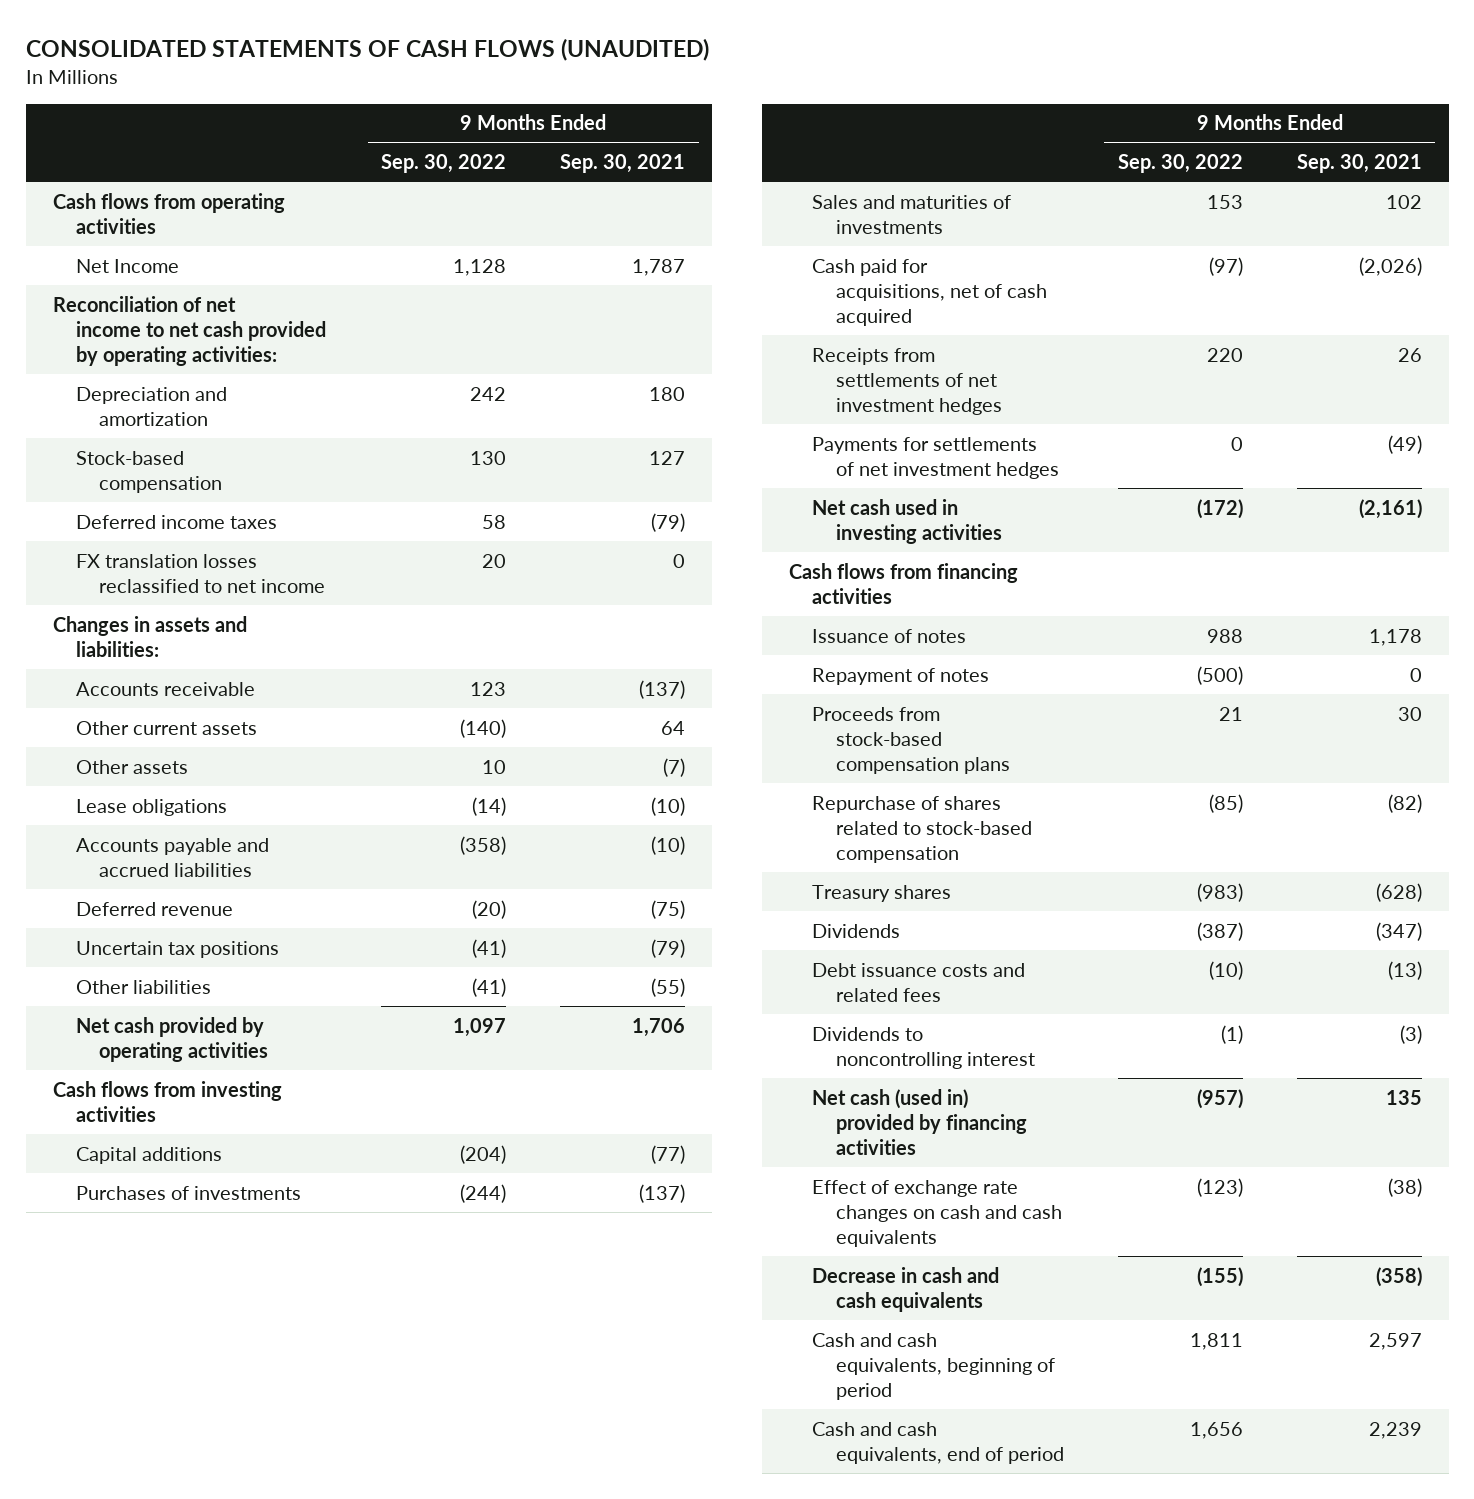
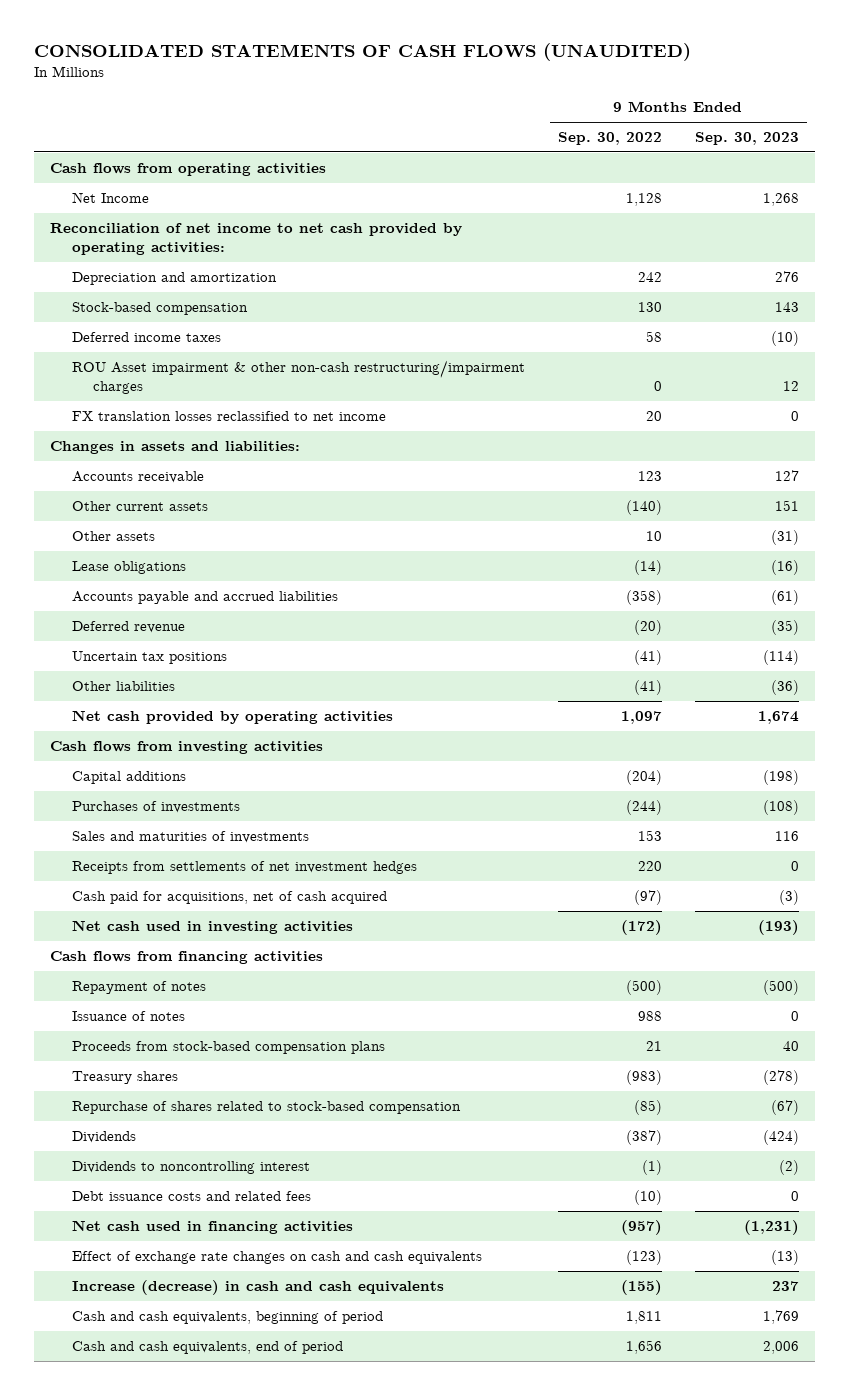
- | 9 Months Ended Sep. 30, 2022 | 9 Months Ended Sep. 30, 2021
+ | 9 Months Ended Sep. 30, 2022 | 9 Months Ended Sep. 30, 2023
+ ROU Asset impairment & other non-cash restructuring/impairment charges | 0 | 12
- Payments for settlements of net investment hedges | 0 | (49)
moved down: Cash paid for acquisitions, net of cash acquired | (97) | (3)
moved down: Issuance of notes | 988 | 0
moved down: Repurchase of shares related to stock-based compensation | (85) | (67)
- Net cash (used in) provided by financing activities | (957) | 135
moved down: Debt issuance costs and related fees | (10) | 0
+ Net cash used in financing activities | (957) | (1,231)
- Decrease in cash and cash equivalents | (155) | (358)
+ Increase (decrease) in cash and cash equivalents | (155) | 237

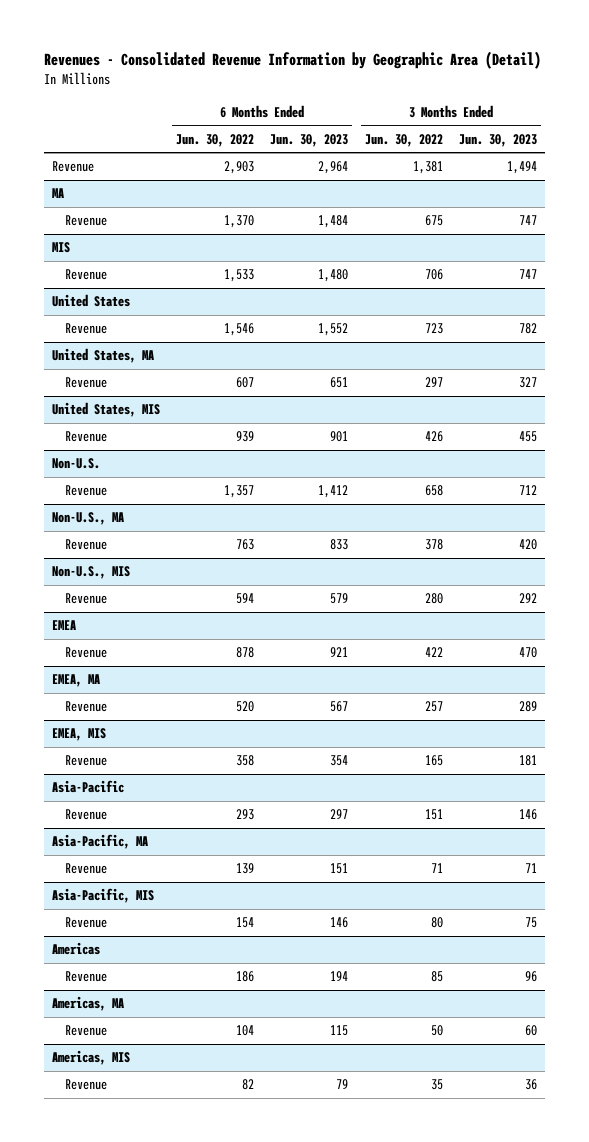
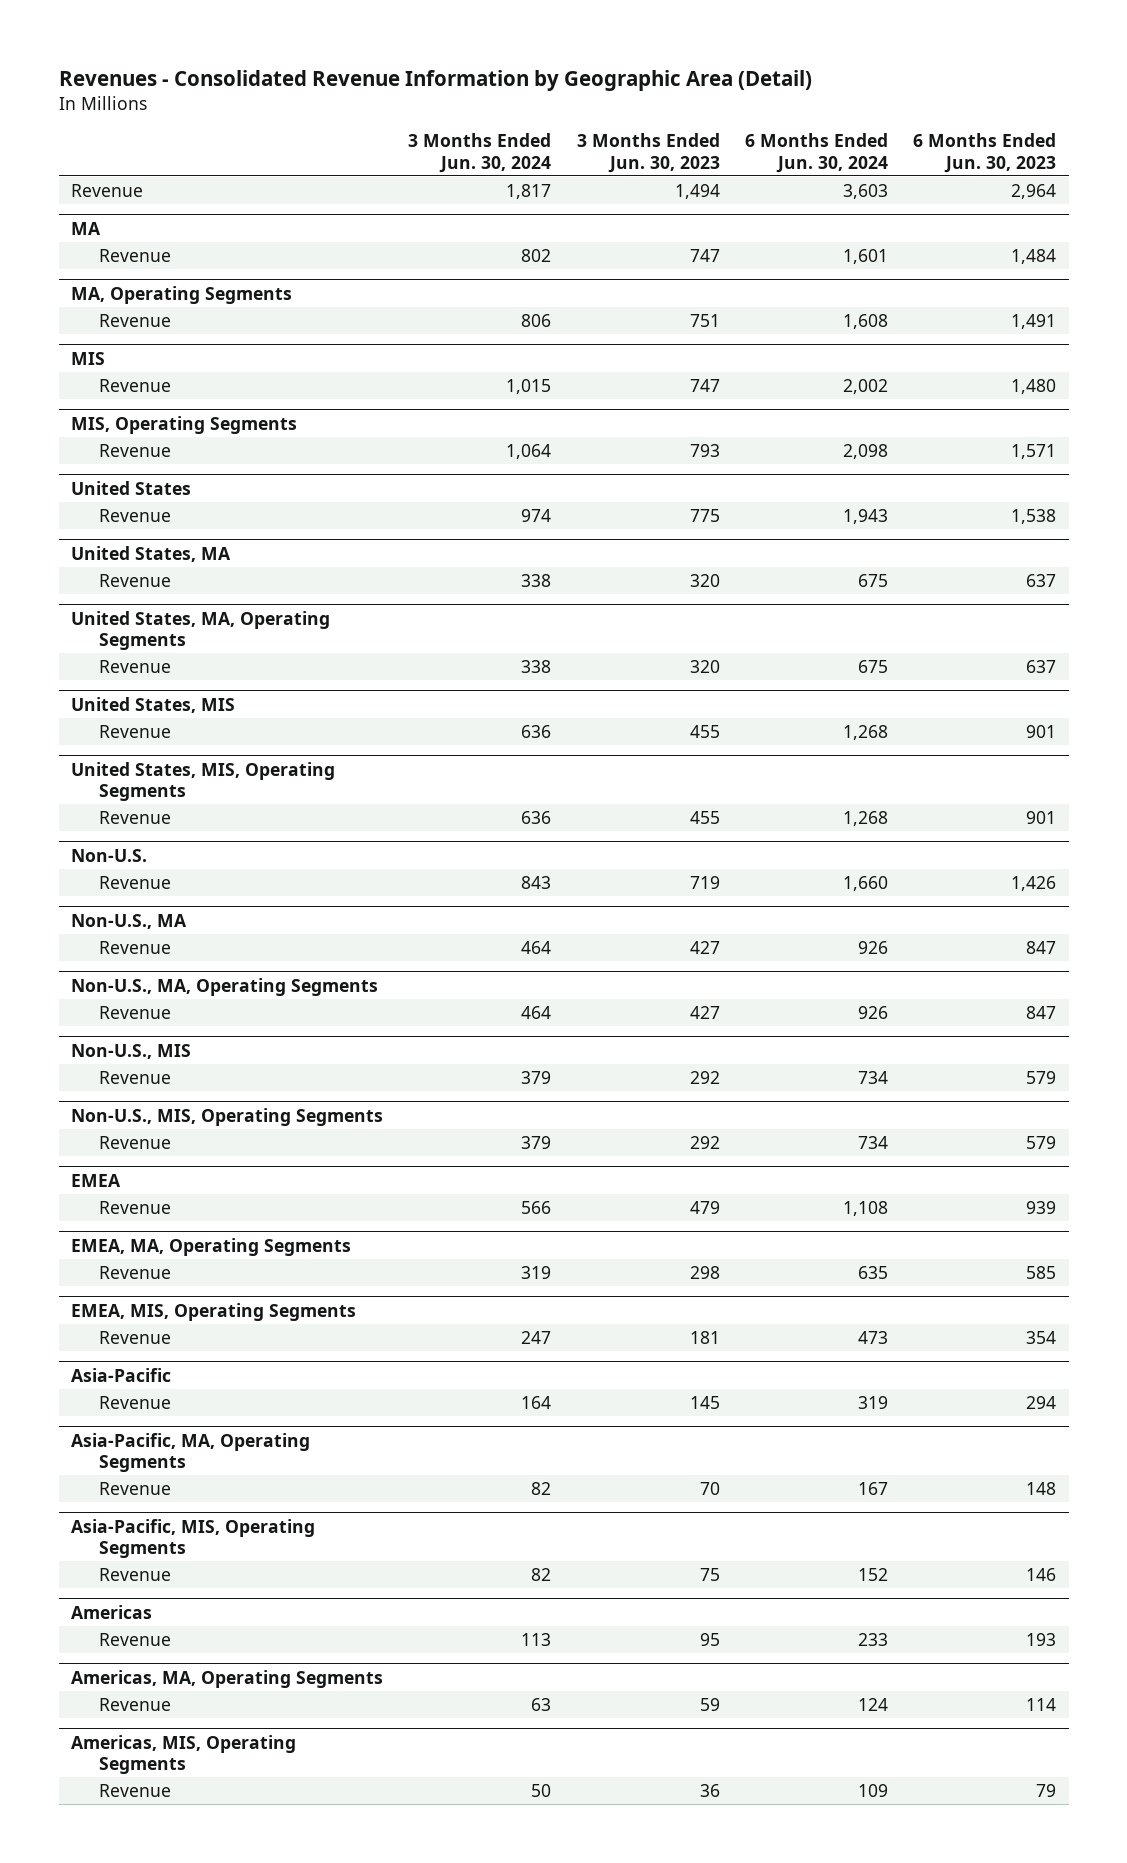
- | 6 Months Ended Jun. 30, 2022 | 6 Months Ended Jun. 30, 2023 | 3 Months Ended Jun. 30, 2022 | 3 Months Ended Jun. 30, 2023
+ | 3 Months Ended Jun. 30, 2024 | 3 Months Ended Jun. 30, 2023 | 6 Months Ended Jun. 30, 2024 | 6 Months Ended Jun. 30, 2023
+ MA, Operating Segments
+ Revenue | 806 | 751 | 1,608 | 1,491
+ MIS, Operating Segments
+ Revenue | 1,064 | 793 | 2,098 | 1,571
@ United States
- Revenue | 1,546 | 1,552 | 723 | 782
+ Revenue | 974 | 775 | 1,943 | 1,538
@ United States, MA
- Revenue | 607 | 651 | 297 | 327
+ Revenue | 338 | 320 | 675 | 637
+ United States, MA, Operating Segments
+ Revenue | 338 | 320 | 675 | 637
+ United States, MIS, Operating Segments
+ Revenue | 636 | 455 | 1,268 | 901
@ Non-U.S.
- Revenue | 1,357 | 1,412 | 658 | 712
+ Revenue | 843 | 719 | 1,660 | 1,426
@ Non-U.S., MA
- Revenue | 763 | 833 | 378 | 420
+ Revenue | 464 | 427 | 926 | 847
+ Non-U.S., MA, Operating Segments
+ Revenue | 464 | 427 | 926 | 847
+ Non-U.S., MIS, Operating Segments
+ Revenue | 379 | 292 | 734 | 579
@ EMEA
- Revenue | 878 | 921 | 422 | 470
- EMEA, MA
- Revenue | 520 | 567 | 257 | 289
- EMEA, MIS
@ EMEA
+ Revenue | 566 | 479 | 1,108 | 939
+ EMEA, MA, Operating Segments
+ Revenue | 319 | 298 | 635 | 585
+ EMEA, MIS, Operating Segments
@ Asia-Pacific
- Revenue | 293 | 297 | 151 | 146
- Asia-Pacific, MA
- Revenue | 139 | 151 | 71 | 71
- Asia-Pacific, MIS
@ Asia-Pacific
+ Revenue | 164 | 145 | 319 | 294
+ Asia-Pacific, MA, Operating Segments
+ Revenue | 82 | 70 | 167 | 148
+ Asia-Pacific, MIS, Operating Segments
@ Americas
- Revenue | 186 | 194 | 85 | 96
- Americas, MA
- Revenue | 104 | 115 | 50 | 60
- Americas, MIS
@ Americas
+ Revenue | 113 | 95 | 233 | 193
+ Americas, MA, Operating Segments
+ Revenue | 63 | 59 | 124 | 114
+ Americas, MIS, Operating Segments

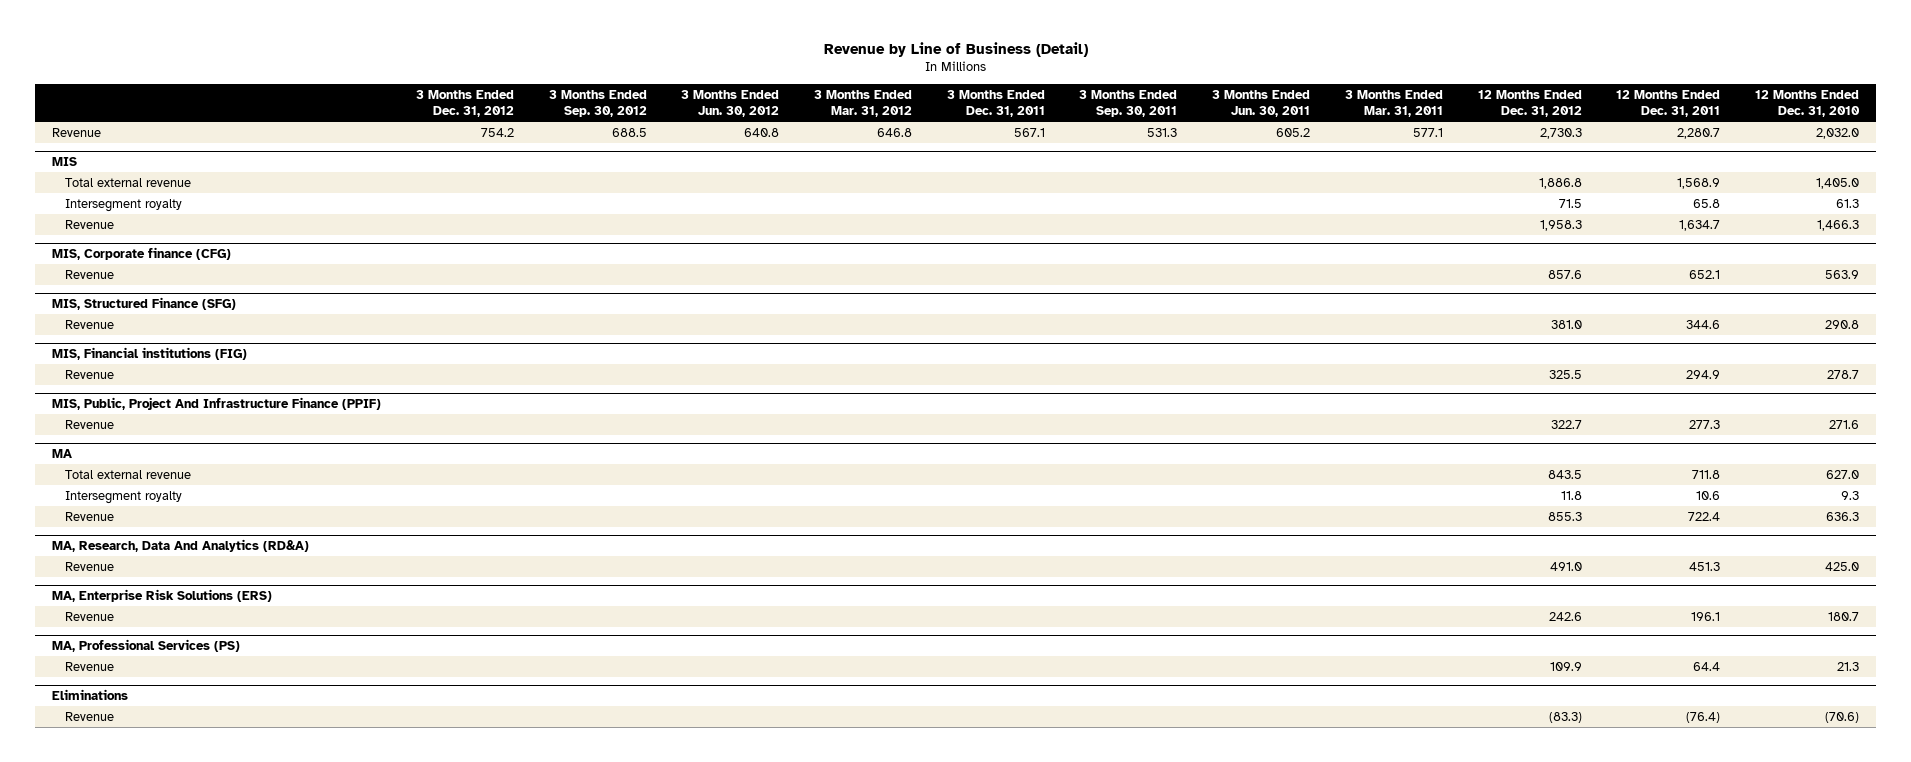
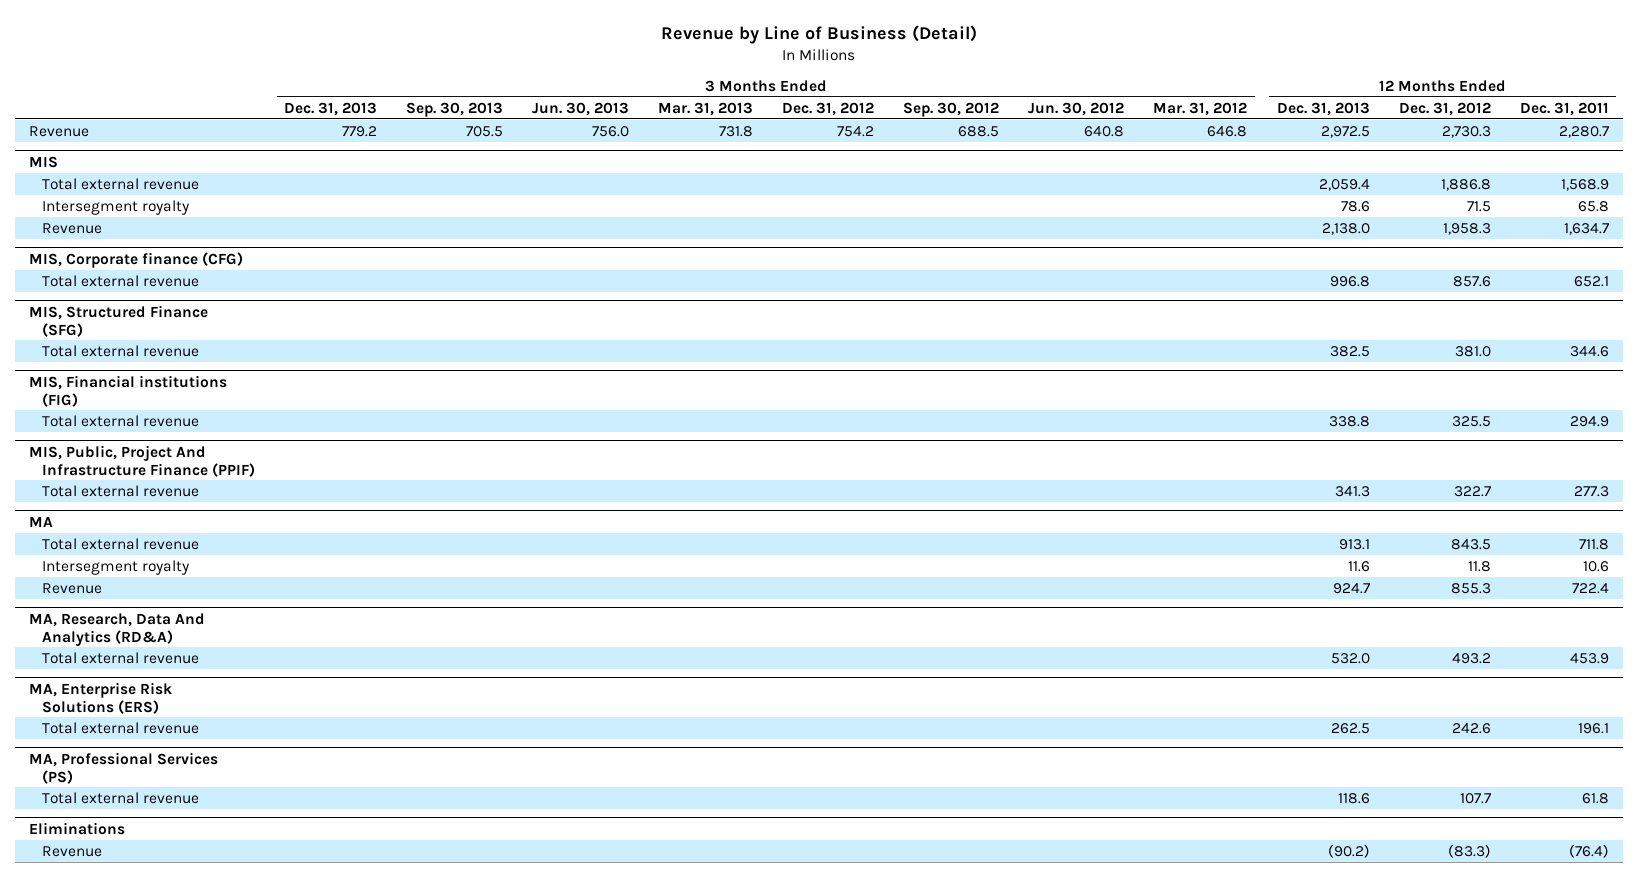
- | 3 Months Ended Dec. 31, 2012 | 3 Months Ended Sep. 30, 2012 | 3 Months Ended Jun. 30, 2012 | 3 Months Ended Mar. 31, 2012 | 3 Months Ended Dec. 31, 2011 | 3 Months Ended Sep. 30, 2011 | 3 Months Ended Jun. 30, 2011 | 3 Months Ended Mar. 31, 2011 | 12 Months Ended Dec. 31, 2012 | 12 Months Ended Dec. 31, 2011 | 12 Months Ended Dec. 31, 2010
+ | 3 Months Ended Dec. 31, 2013 | 3 Months Ended Sep. 30, 2013 | 3 Months Ended Jun. 30, 2013 | 3 Months Ended Mar. 31, 2013 | 3 Months Ended Dec. 31, 2012 | 3 Months Ended Sep. 30, 2012 | 3 Months Ended Jun. 30, 2012 | 3 Months Ended Mar. 31, 2012 | 12 Months Ended Dec. 31, 2013 | 12 Months Ended Dec. 31, 2012 | 12 Months Ended Dec. 31, 2011
@ MIS, Corporate finance (CFG)
- Revenue | | | | | | | | | 857.6 | 652.1 | 563.9
+ Total external revenue | | | | | | | | | 996.8 | 857.6 | 652.1
@ MIS, Structured Finance (SFG)
- Revenue | | | | | | | | | 381.0 | 344.6 | 290.8
+ Total external revenue | | | | | | | | | 382.5 | 381.0 | 344.6
@ MIS, Financial institutions (FIG)
- Revenue | | | | | | | | | 325.5 | 294.9 | 278.7
+ Total external revenue | | | | | | | | | 338.8 | 325.5 | 294.9
@ MIS, Public, Project And Infrastructure Finance (PPIF)
- Revenue | | | | | | | | | 322.7 | 277.3 | 271.6
+ Total external revenue | | | | | | | | | 341.3 | 322.7 | 277.3
@ MA, Research, Data And Analytics (RD&A)
- Revenue | | | | | | | | | 491.0 | 451.3 | 425.0
+ Total external revenue | | | | | | | | | 532.0 | 493.2 | 453.9
@ MA, Enterprise Risk Solutions (ERS)
- Revenue | | | | | | | | | 242.6 | 196.1 | 180.7
+ Total external revenue | | | | | | | | | 262.5 | 242.6 | 196.1
@ MA, Professional Services (PS)
- Revenue | | | | | | | | | 109.9 | 64.4 | 21.3
+ Total external revenue | | | | | | | | | 118.6 | 107.7 | 61.8

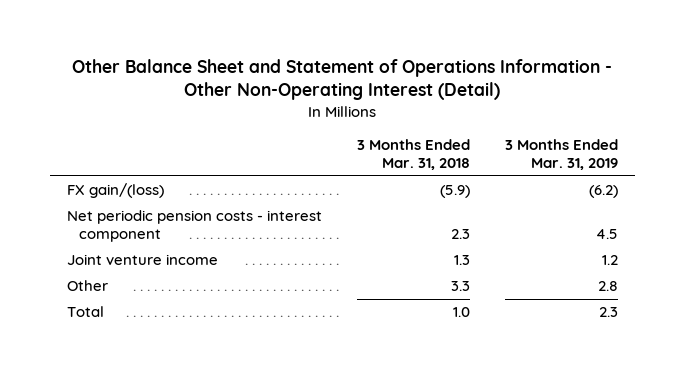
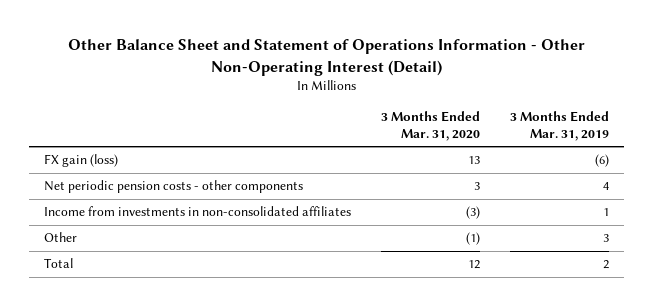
- | 3 Months Ended Mar. 31, 2018 | 3 Months Ended Mar. 31, 2019
+ | 3 Months Ended Mar. 31, 2020 | 3 Months Ended Mar. 31, 2019
- FX gain/(loss) | (5.9) | (6.2)
- Net periodic pension costs - interest component | 2.3 | 4.5
- Joint venture income | 1.3 | 1.2
- Other | 3.3 | 2.8
- Total | 1.0 | 2.3
+ FX gain (loss) | 13 | (6)
+ Net periodic pension costs - other components | 3 | 4
+ Income from investments in non-consolidated affiliates | (3) | 1
+ Other | (1) | 3
+ Total | 12 | 2

